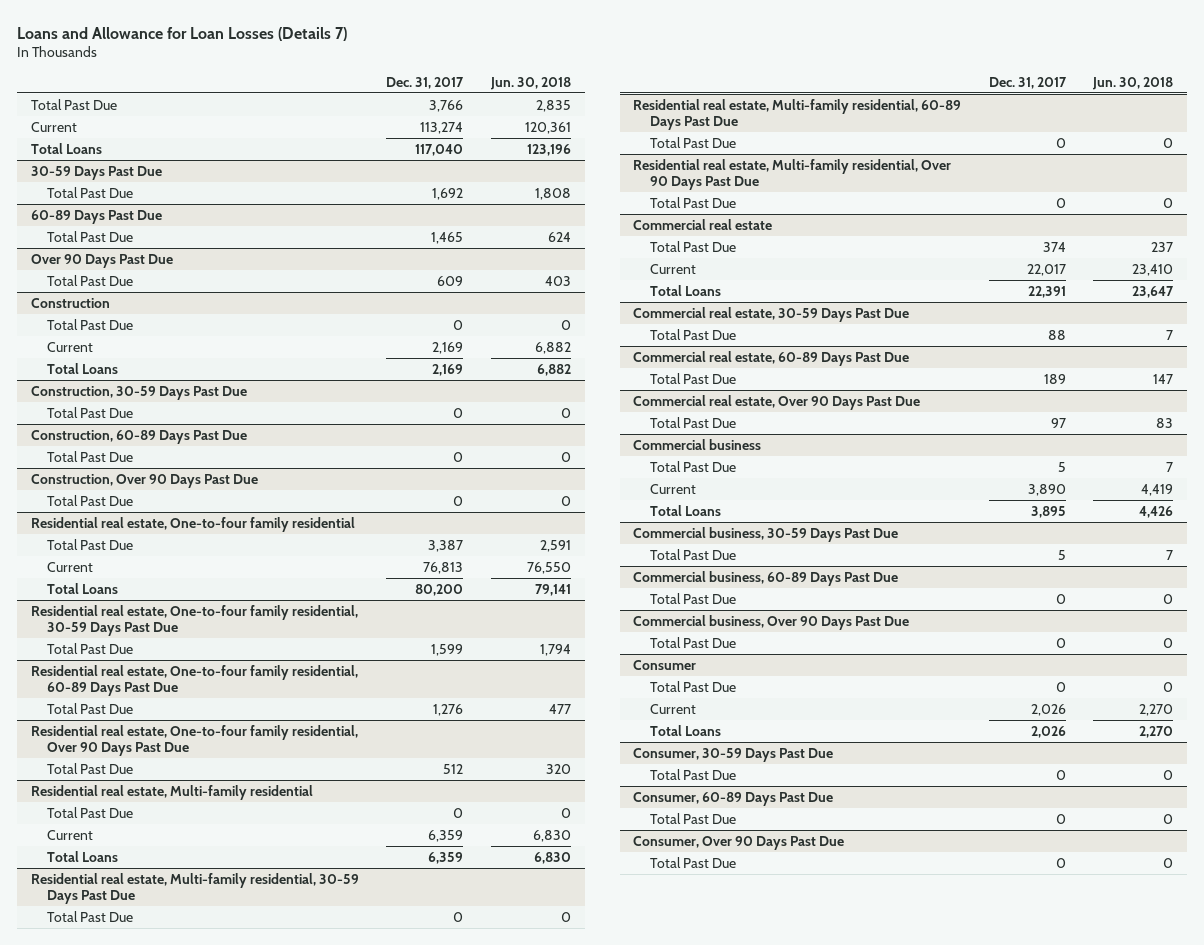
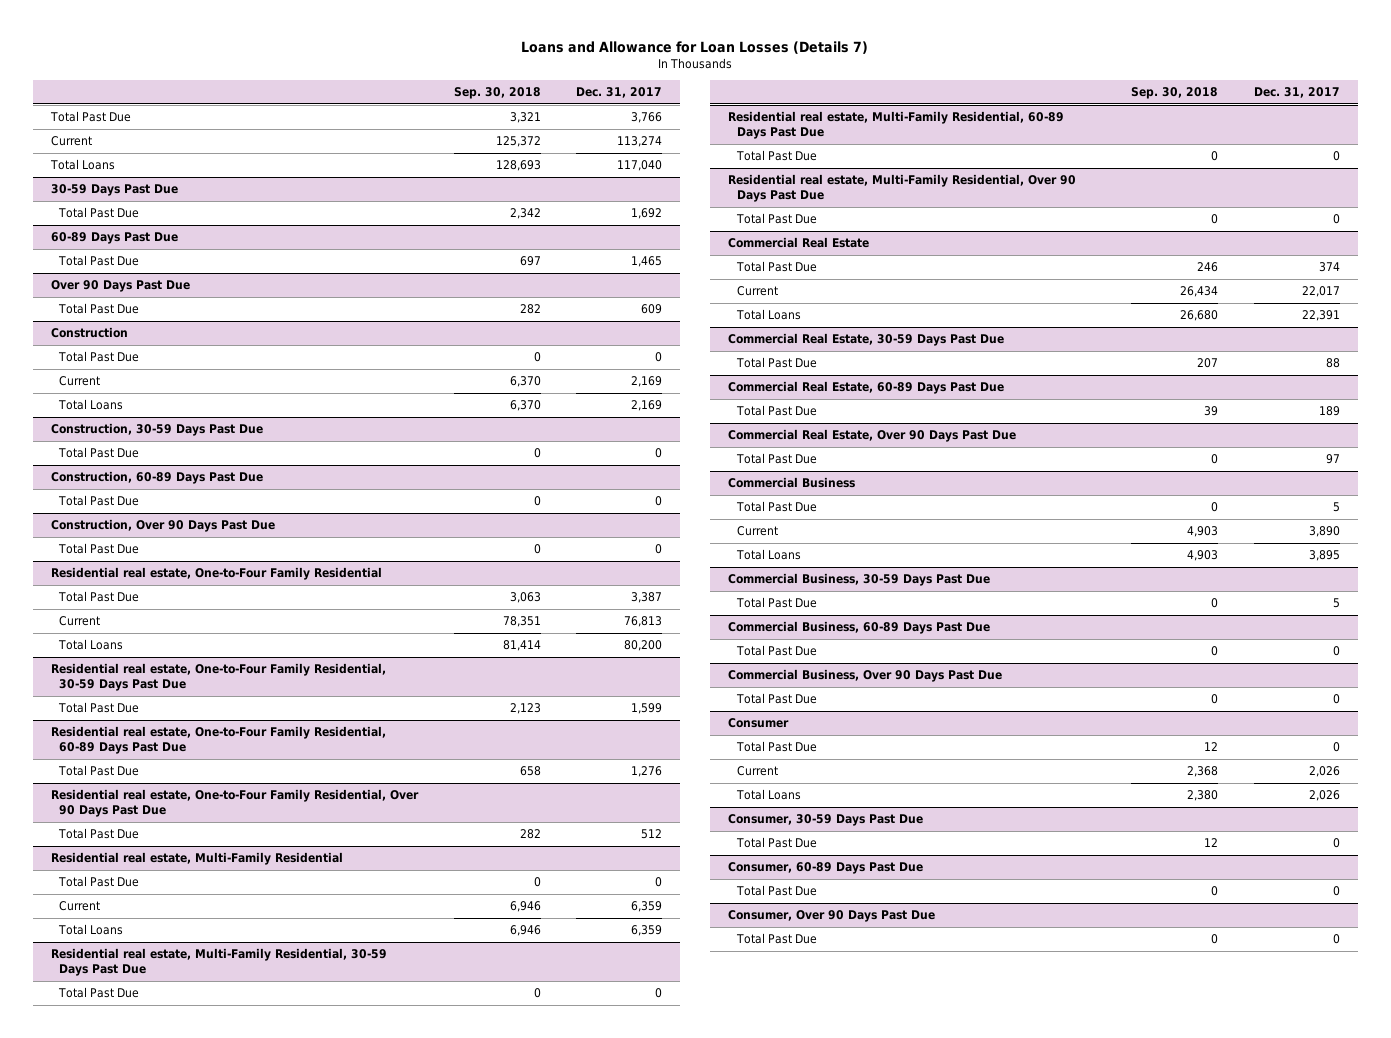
- | Dec. 31, 2017 | Jun. 30, 2018
+ | Sep. 30, 2018 | Dec. 31, 2017
- Residential real estate, One-to-four family residential
+ Residential real estate, One-to-Four Family Residential
- Residential real estate, One-to-four family residential, 30-59 Days Past Due
+ Residential real estate, One-to-Four Family Residential, 30-59 Days Past Due
- Residential real estate, One-to-four family residential, 60-89 Days Past Due
+ Residential real estate, One-to-Four Family Residential, 60-89 Days Past Due
- Residential real estate, One-to-four family residential, Over 90 Days Past Due
+ Residential real estate, One-to-Four Family Residential, Over 90 Days Past Due
- Residential real estate, Multi-family residential
+ Residential real estate, Multi-Family Residential
- Residential real estate, Multi-family residential, 30-59 Days Past Due
+ Residential real estate, Multi-Family Residential, 30-59 Days Past Due
- Residential real estate, Multi-family residential, 60-89 Days Past Due
+ Residential real estate, Multi-Family Residential, 60-89 Days Past Due
- Residential real estate, Multi-family residential, Over 90 Days Past Due
+ Residential real estate, Multi-Family Residential, Over 90 Days Past Due
- Commercial real estate
+ Commercial Real Estate
- Commercial real estate, 30-59 Days Past Due
+ Commercial Real Estate, 30-59 Days Past Due
- Commercial real estate, 60-89 Days Past Due
+ Commercial Real Estate, 60-89 Days Past Due
- Commercial real estate, Over 90 Days Past Due
+ Commercial Real Estate, Over 90 Days Past Due
- Commercial business
+ Commercial Business
- Commercial business, 30-59 Days Past Due
+ Commercial Business, 30-59 Days Past Due
- Commercial business, 60-89 Days Past Due
+ Commercial Business, 60-89 Days Past Due
- Commercial business, Over 90 Days Past Due
+ Commercial Business, Over 90 Days Past Due

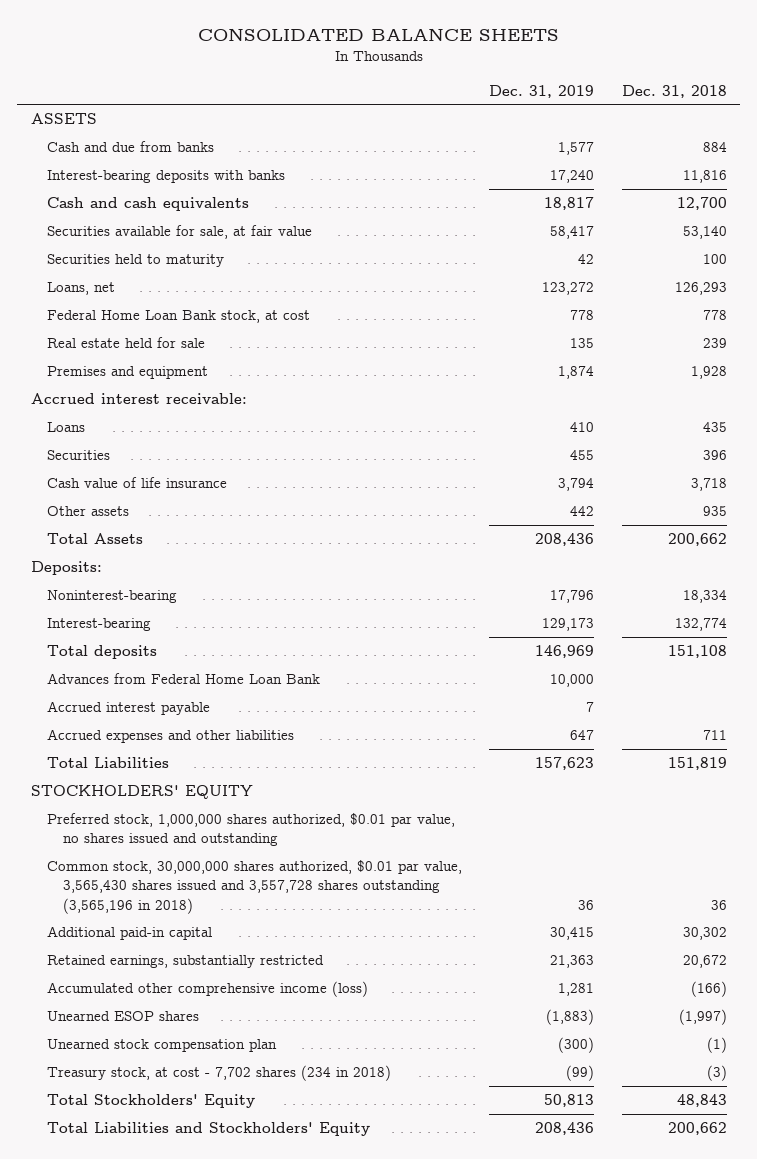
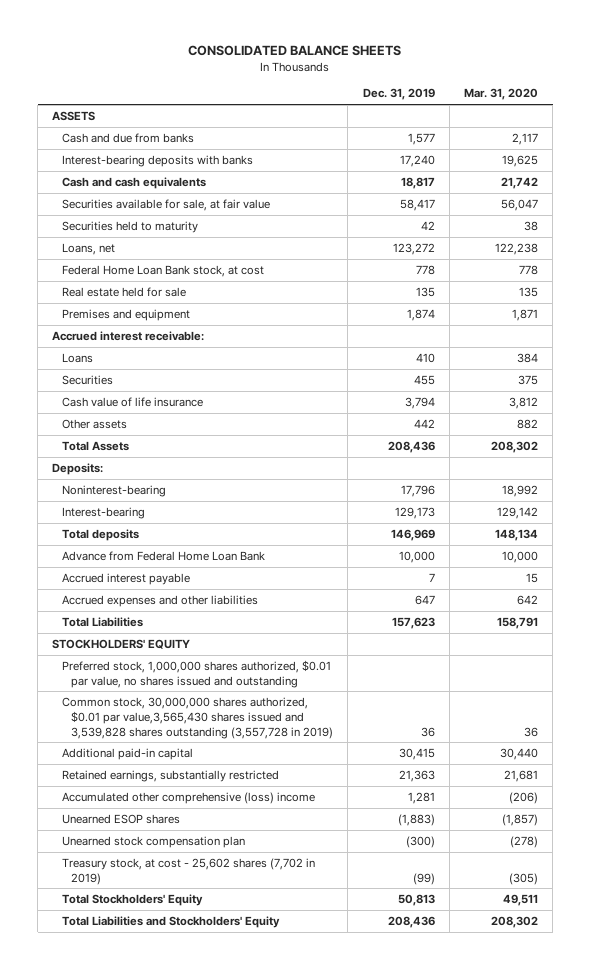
- | Dec. 31, 2019 | Dec. 31, 2018
+ | Dec. 31, 2019 | Mar. 31, 2020
- Advances from Federal Home Loan Bank | 10,000 |
+ Advance from Federal Home Loan Bank | 10,000 | 10,000
- Common stock, 30,000,000 shares authorized, $0.01 par value, 3,565,430 shares issued and 3,557,728 shares outstanding (3,565,196 in 2018) | 36 | 36
+ Common stock, 30,000,000 shares authorized, $0.01 par value,3,565,430 shares issued and 3,539,828 shares outstanding (3,557,728 in 2019) | 36 | 36
- Accumulated other comprehensive income (loss) | 1,281 | (166)
+ Accumulated other comprehensive (loss) income | 1,281 | (206)
- Treasury stock, at cost - 7,702 shares (234 in 2018) | (99) | (3)
+ Treasury stock, at cost - 25,602 shares (7,702 in 2019) | (99) | (305)

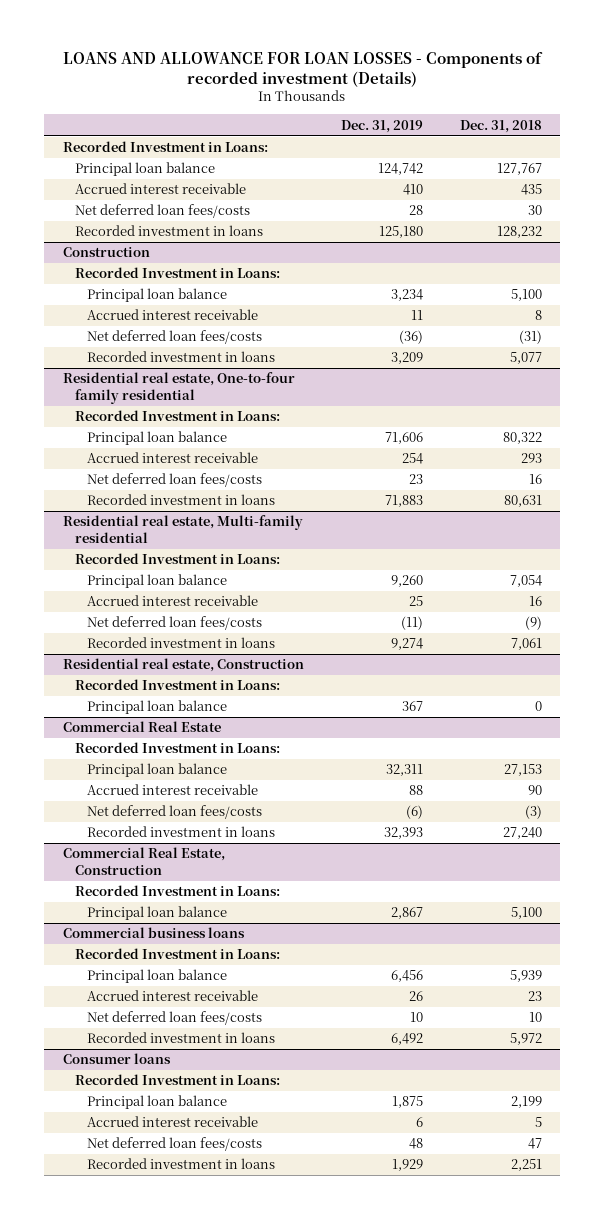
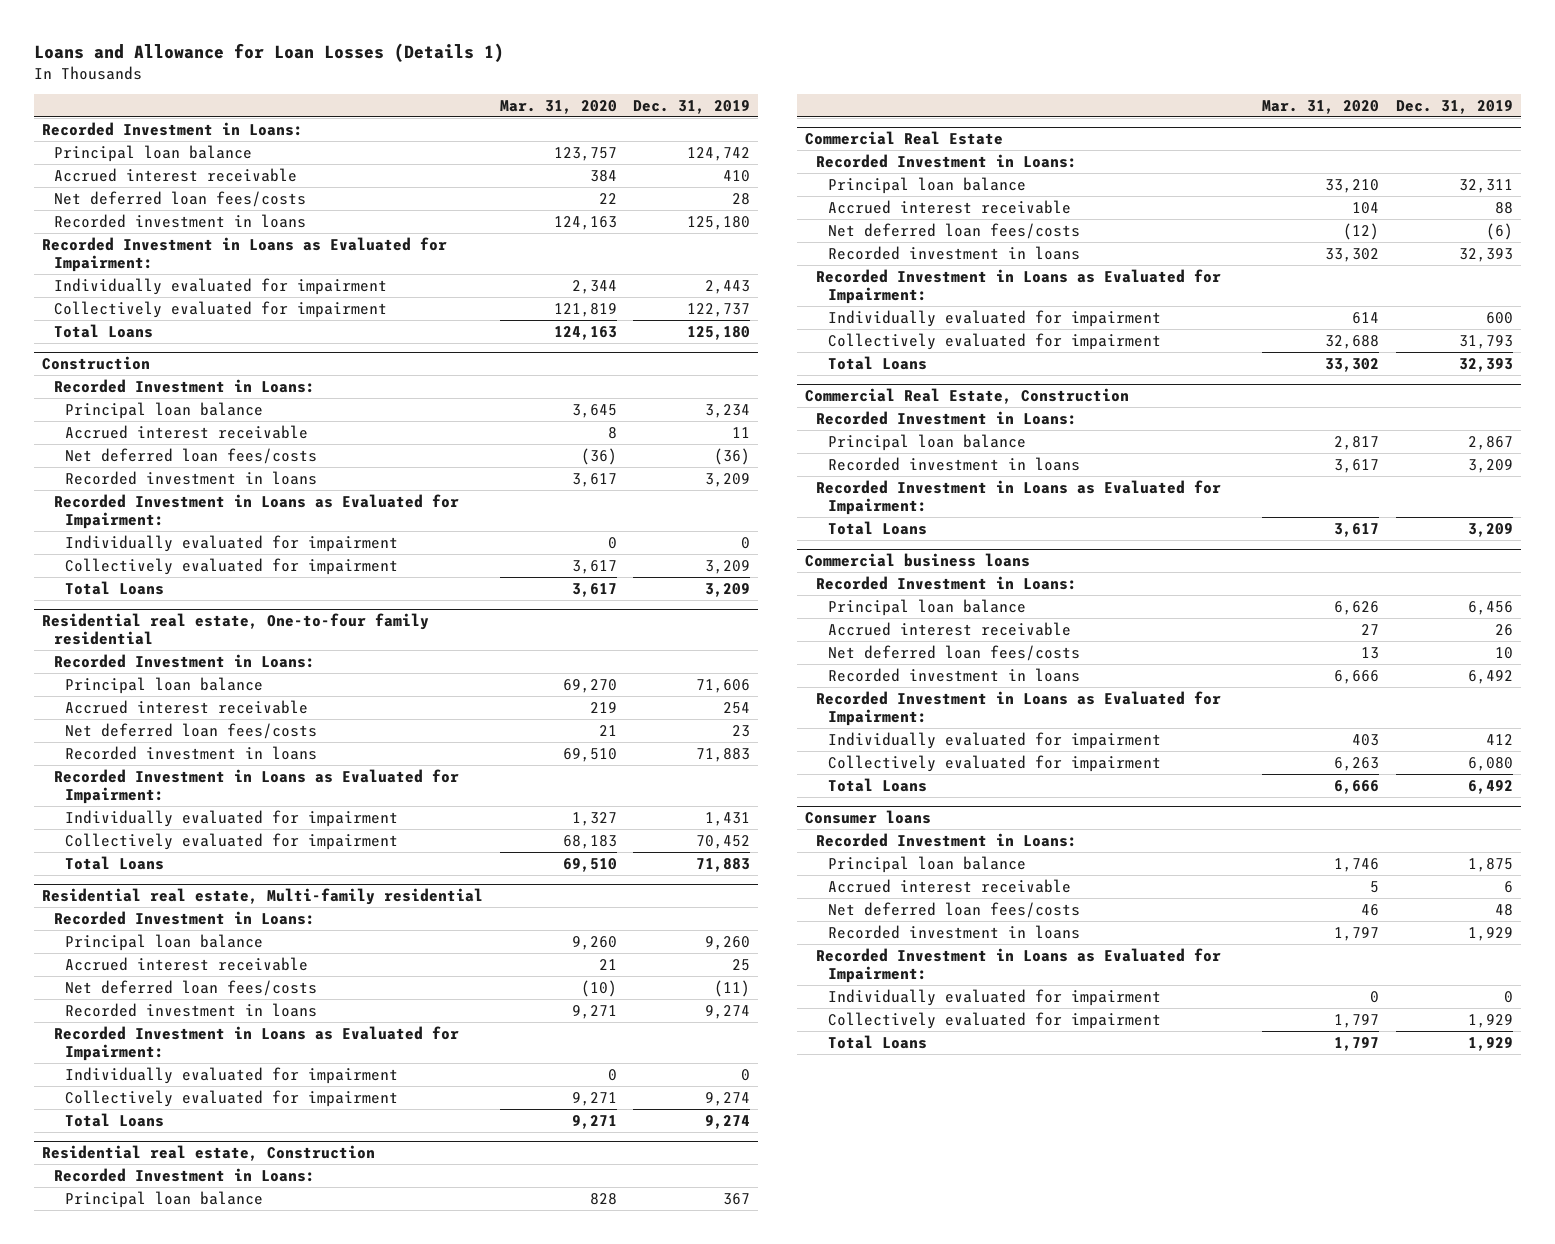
- LOANS AND ALLOWANCE FOR LOAN LOSSES - Components of recorded investment (Details)
+ Loans and Allowance for Loan Losses (Details 1)
- | Dec. 31, 2019 | Dec. 31, 2018
+ | Mar. 31, 2020 | Dec. 31, 2019
+ Recorded Investment in Loans as Evaluated for Impairment:
+ Individually evaluated for impairment | 2,344 | 2,443
+ Collectively evaluated for impairment | 121,819 | 122,737
+ Total Loans | 124,163 | 125,180
@ Construction
+ Recorded Investment in Loans as Evaluated for Impairment:
+ Individually evaluated for impairment | 0 | 0
+ Collectively evaluated for impairment | 3,617 | 3,209
+ Total Loans | 3,617 | 3,209
@ Residential real estate, One-to-four family residential
+ Recorded Investment in Loans as Evaluated for Impairment:
+ Individually evaluated for impairment | 1,327 | 1,431
+ Collectively evaluated for impairment | 68,183 | 70,452
+ Total Loans | 69,510 | 71,883
@ Residential real estate, Multi-family residential
+ Recorded Investment in Loans as Evaluated for Impairment:
+ Individually evaluated for impairment | 0 | 0
+ Collectively evaluated for impairment | 9,271 | 9,274
+ Total Loans | 9,271 | 9,274
@ Commercial Real Estate
+ Recorded Investment in Loans as Evaluated for Impairment:
+ Individually evaluated for impairment | 614 | 600
+ Collectively evaluated for impairment | 32,688 | 31,793
+ Total Loans | 33,302 | 32,393
@ Commercial Real Estate, Construction
+ Recorded investment in loans | 3,617 | 3,209
+ Recorded Investment in Loans as Evaluated for Impairment:
+ Total Loans | 3,617 | 3,209
@ Commercial business loans
+ Recorded Investment in Loans as Evaluated for Impairment:
+ Individually evaluated for impairment | 403 | 412
+ Collectively evaluated for impairment | 6,263 | 6,080
+ Total Loans | 6,666 | 6,492
@ Consumer loans
+ Recorded Investment in Loans as Evaluated for Impairment:
+ Individually evaluated for impairment | 0 | 0
+ Collectively evaluated for impairment | 1,797 | 1,929
+ Total Loans | 1,797 | 1,929

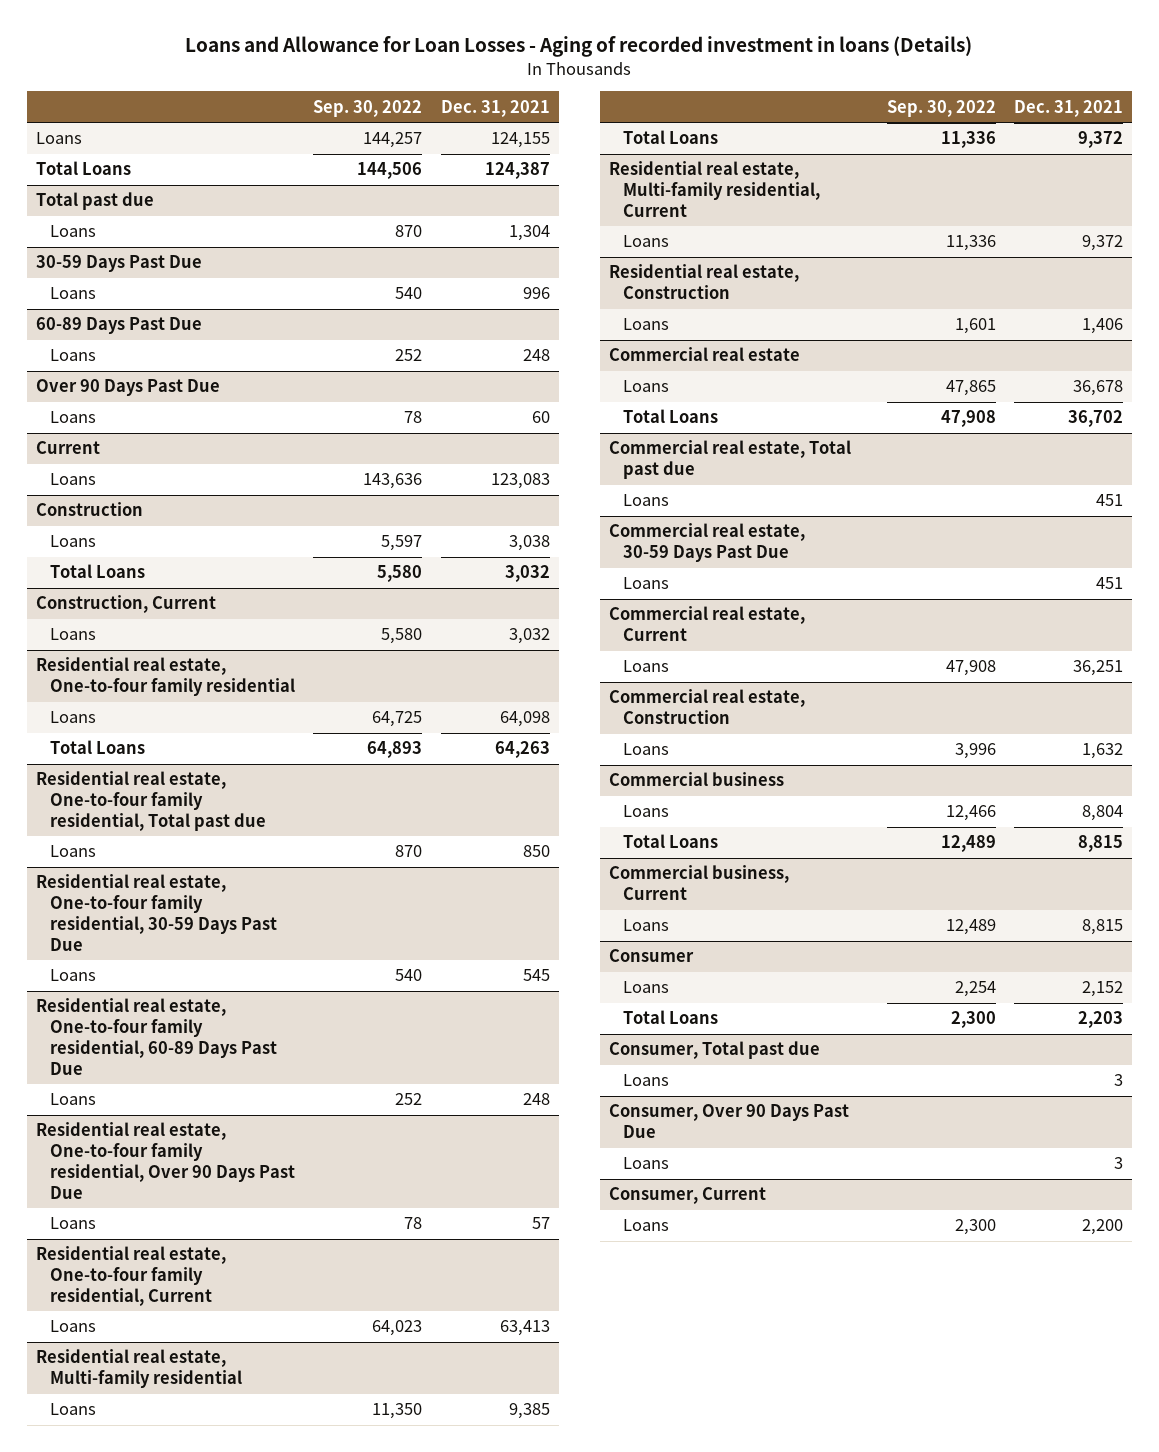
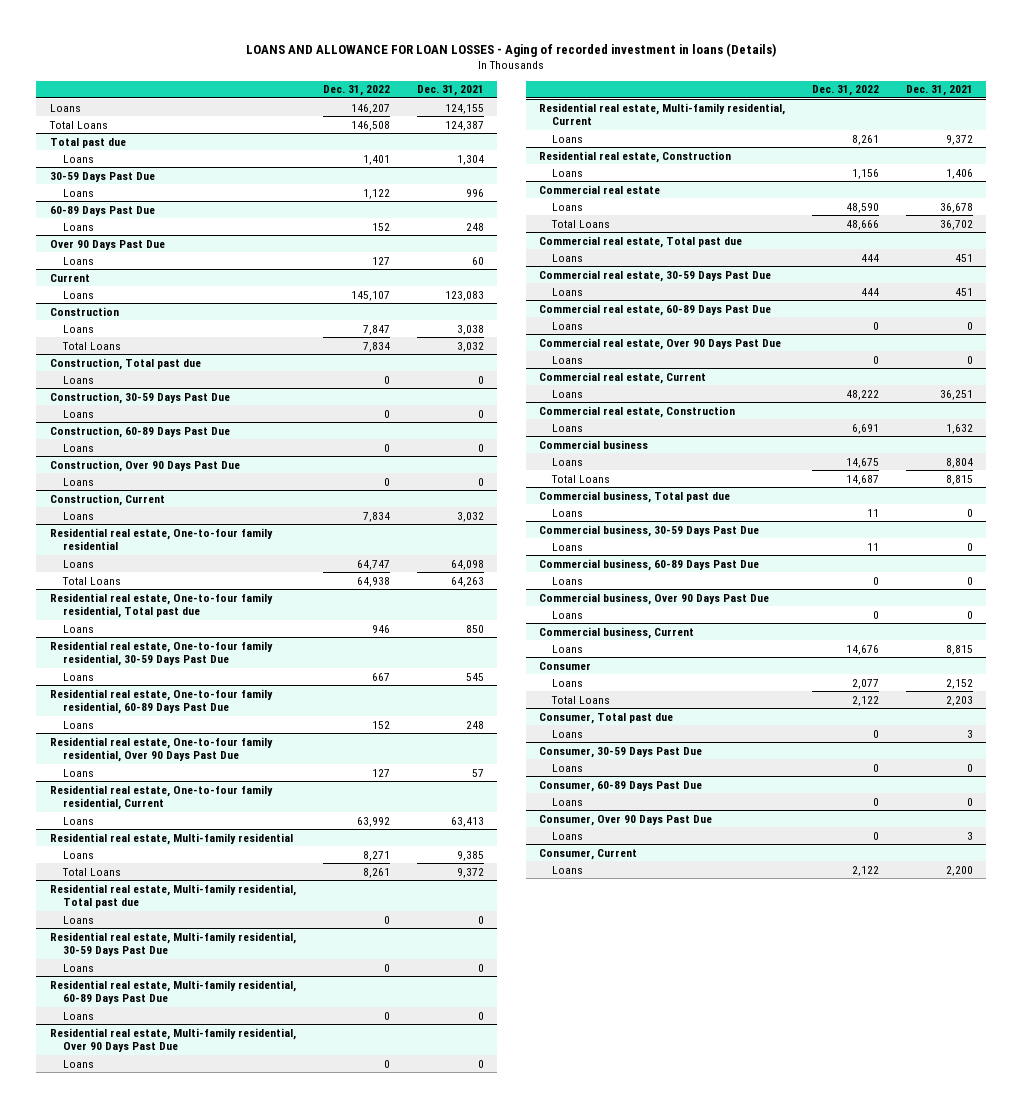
- Loans and Allowance for Loan Losses - Aging of recorded investment in loans (Details)
+ LOANS AND ALLOWANCE FOR LOAN LOSSES - Aging of recorded investment in loans (Details)
- | Sep. 30, 2022 | Dec. 31, 2021
+ | Dec. 31, 2022 | Dec. 31, 2021
+ Construction, Total past due
+ Loans | 0 | 0
+ Construction, 30-59 Days Past Due
+ Loans | 0 | 0
+ Construction, 60-89 Days Past Due
+ Loans | 0 | 0
+ Construction, Over 90 Days Past Due
+ Loans | 0 | 0
+ Residential real estate, Multi-family residential, Total past due
+ Loans | 0 | 0
+ Residential real estate, Multi-family residential, 30-59 Days Past Due
+ Loans | 0 | 0
+ Residential real estate, Multi-family residential, 60-89 Days Past Due
+ Loans | 0 | 0
+ Residential real estate, Multi-family residential, Over 90 Days Past Due
+ Loans | 0 | 0
+ Commercial real estate, 60-89 Days Past Due
+ Loans | 0 | 0
+ Commercial real estate, Over 90 Days Past Due
+ Loans | 0 | 0
+ Commercial business, Total past due
+ Loans | 11 | 0
+ Commercial business, 30-59 Days Past Due
+ Loans | 11 | 0
+ Commercial business, 60-89 Days Past Due
+ Loans | 0 | 0
+ Commercial business, Over 90 Days Past Due
+ Loans | 0 | 0
+ Consumer, 30-59 Days Past Due
+ Loans | 0 | 0
+ Consumer, 60-89 Days Past Due
+ Loans | 0 | 0

